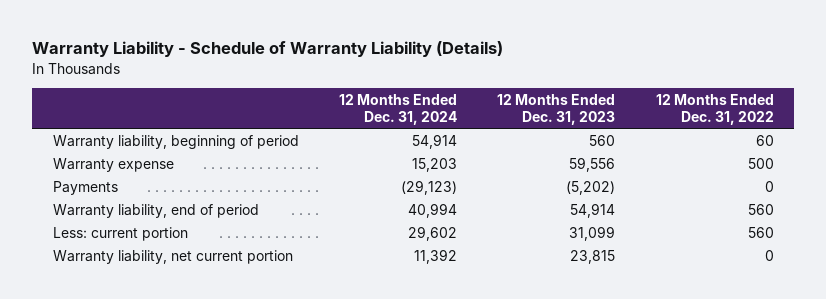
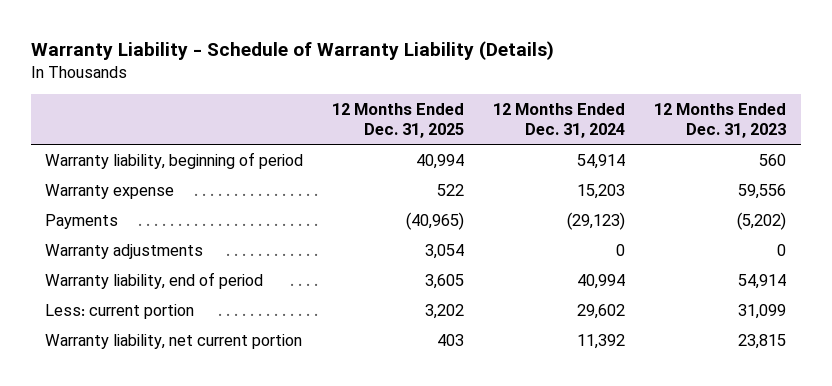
- | 12 Months Ended Dec. 31, 2024 | 12 Months Ended Dec. 31, 2023 | 12 Months Ended Dec. 31, 2022
+ | 12 Months Ended Dec. 31, 2025 | 12 Months Ended Dec. 31, 2024 | 12 Months Ended Dec. 31, 2023
+ Warranty adjustments | 3,054 | 0 | 0

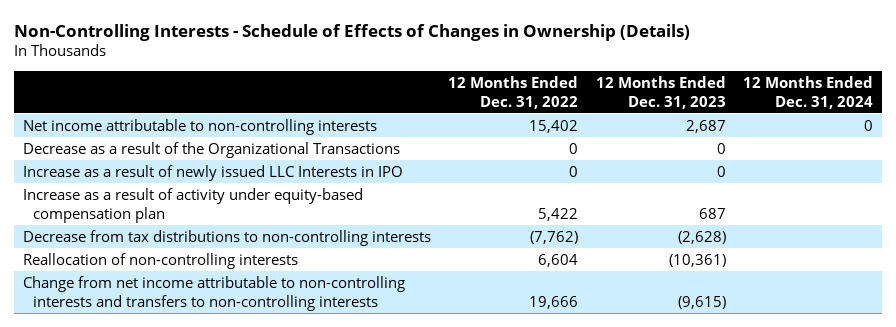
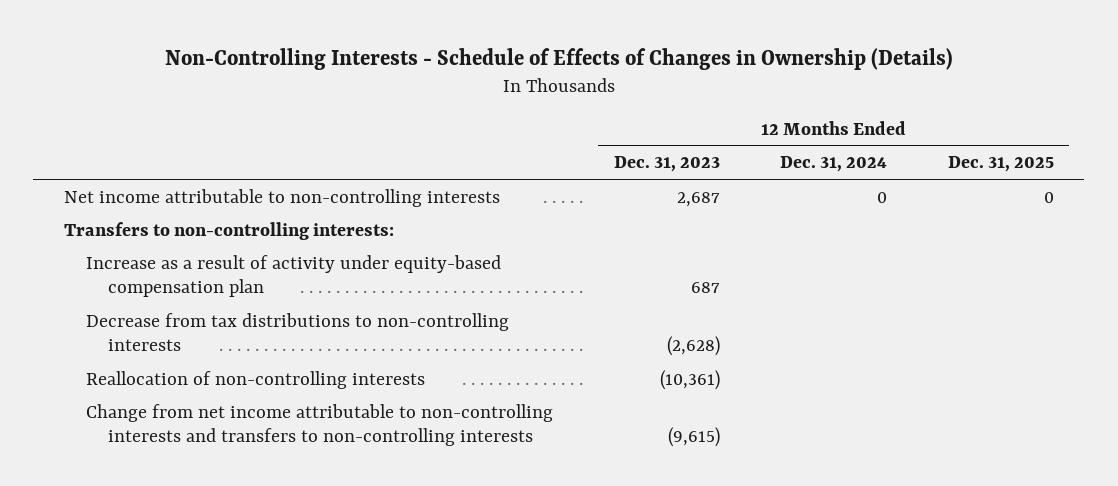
- | 12 Months Ended Dec. 31, 2022 | 12 Months Ended Dec. 31, 2023 | 12 Months Ended Dec. 31, 2024
+ | 12 Months Ended Dec. 31, 2023 | 12 Months Ended Dec. 31, 2024 | 12 Months Ended Dec. 31, 2025
- Decrease as a result of the Organizational Transactions | 0 | 0 |
- Increase as a result of newly issued LLC Interests in IPO | 0 | 0 |
+ Transfers to non-controlling interests:

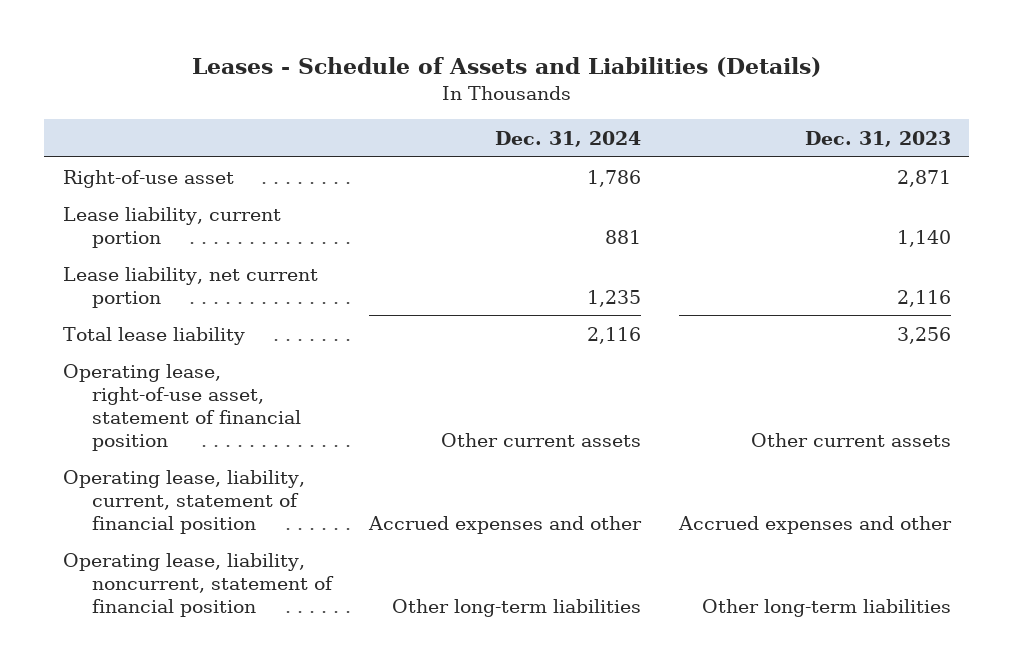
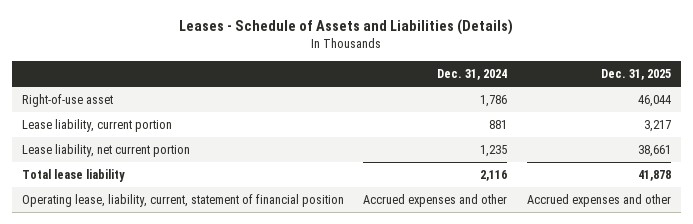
- | Dec. 31, 2024 | Dec. 31, 2023
+ | Dec. 31, 2024 | Dec. 31, 2025
- Operating lease, right-of-use asset, statement of financial position | Other current assets | Other current assets
- Operating lease, liability, noncurrent, statement of financial position | Other long-term liabilities | Other long-term liabilities

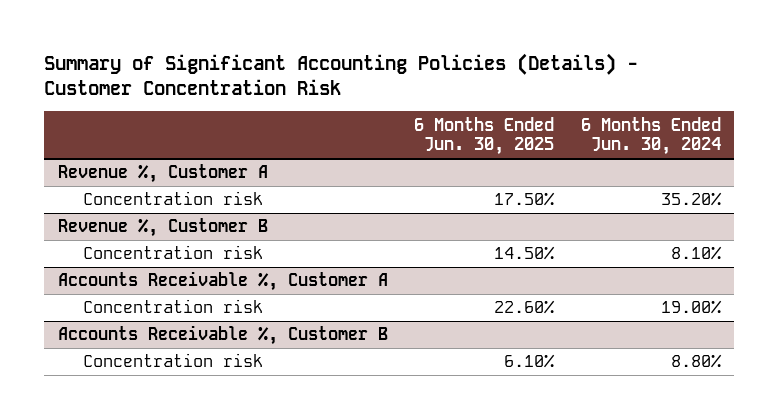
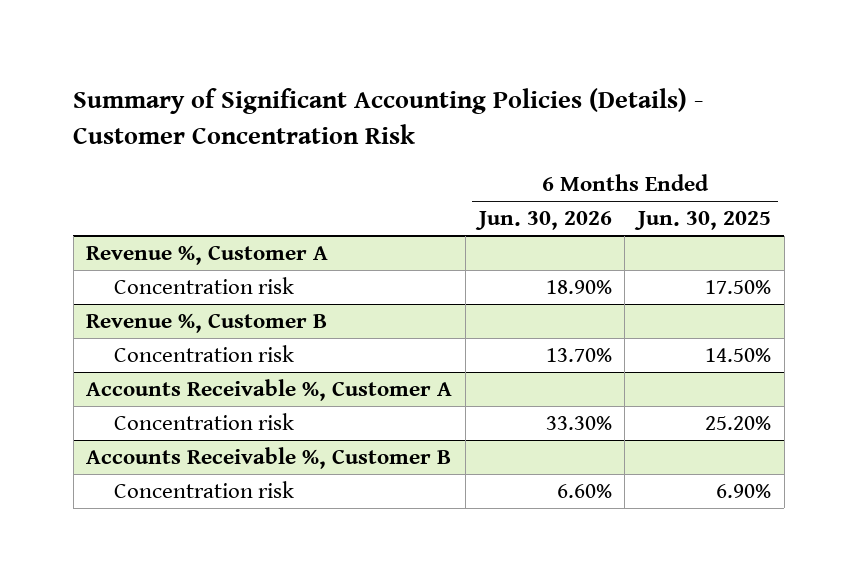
- | 6 Months Ended Jun. 30, 2025 | 6 Months Ended Jun. 30, 2024
+ | 6 Months Ended Jun. 30, 2026 | 6 Months Ended Jun. 30, 2025
@ Accounts Receivable %, Customer A
- Concentration risk | 22.60% | 19.00%
+ Concentration risk | 33.30% | 25.20%
@ Accounts Receivable %, Customer B
- Concentration risk | 6.10% | 8.80%
+ Concentration risk | 6.60% | 6.90%

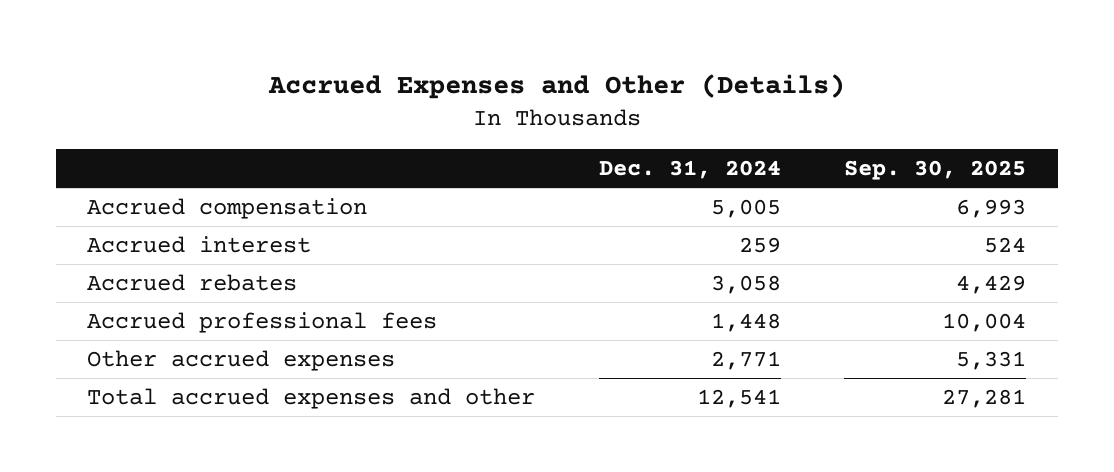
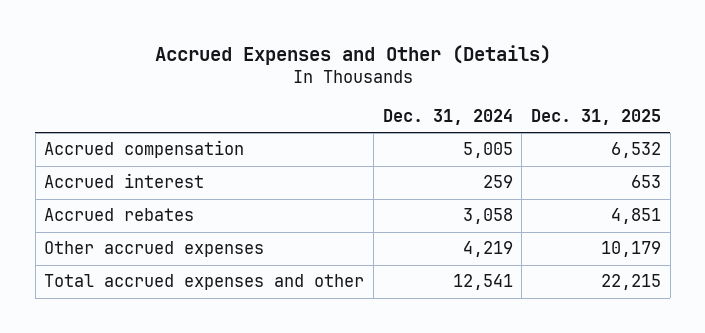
- | Dec. 31, 2024 | Sep. 30, 2025
+ | Dec. 31, 2024 | Dec. 31, 2025
- Accrued professional fees | 1,448 | 10,004
- Other accrued expenses | 2,771 | 5,331
+ Other accrued expenses | 4,219 | 10,179

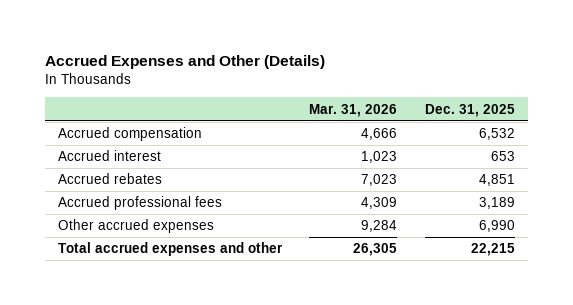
- | Dec. 31, 2024 | Dec. 31, 2025
+ | Mar. 31, 2026 | Dec. 31, 2025
- Other accrued expenses | 4,219 | 10,179
+ Accrued professional fees | 4,309 | 3,189
+ Other accrued expenses | 9,284 | 6,990

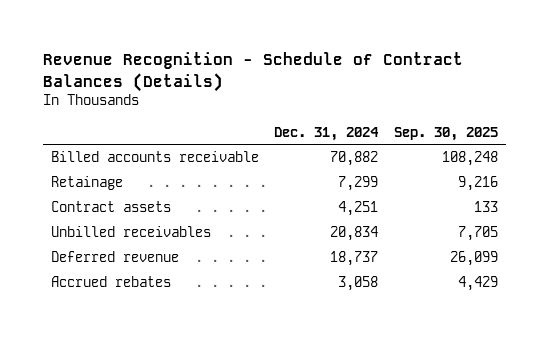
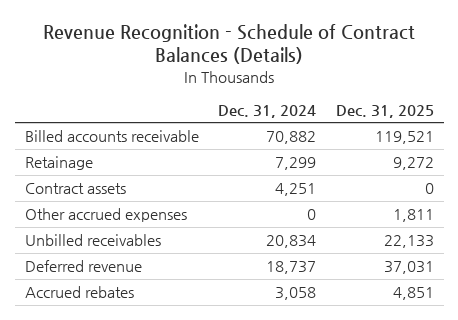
- | Dec. 31, 2024 | Sep. 30, 2025
+ | Dec. 31, 2024 | Dec. 31, 2025
+ Other accrued expenses | 0 | 1,811

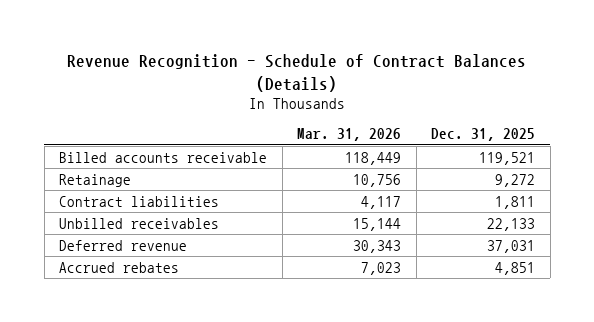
- | Dec. 31, 2024 | Dec. 31, 2025
+ | Mar. 31, 2026 | Dec. 31, 2025
- Contract assets | 4,251 | 0
- Other accrued expenses | 0 | 1,811
+ Contract liabilities | 4,117 | 1,811

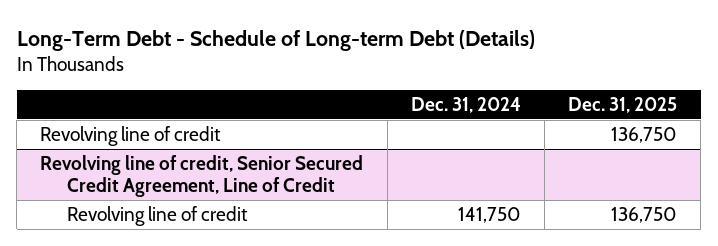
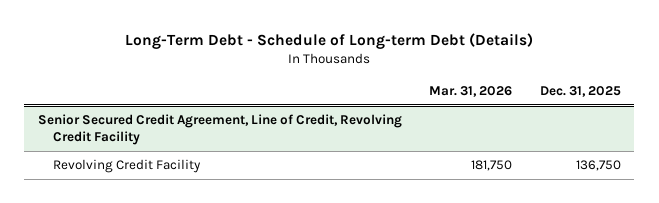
- | Dec. 31, 2024 | Dec. 31, 2025
+ | Mar. 31, 2026 | Dec. 31, 2025
- Revolving line of credit | | 136,750
- Revolving line of credit, Senior Secured Credit Agreement, Line of Credit
- Revolving line of credit | 141,750 | 136,750
+ Senior Secured Credit Agreement, Line of Credit, Revolving Credit Facility
+ Revolving Credit Facility | 181,750 | 136,750

